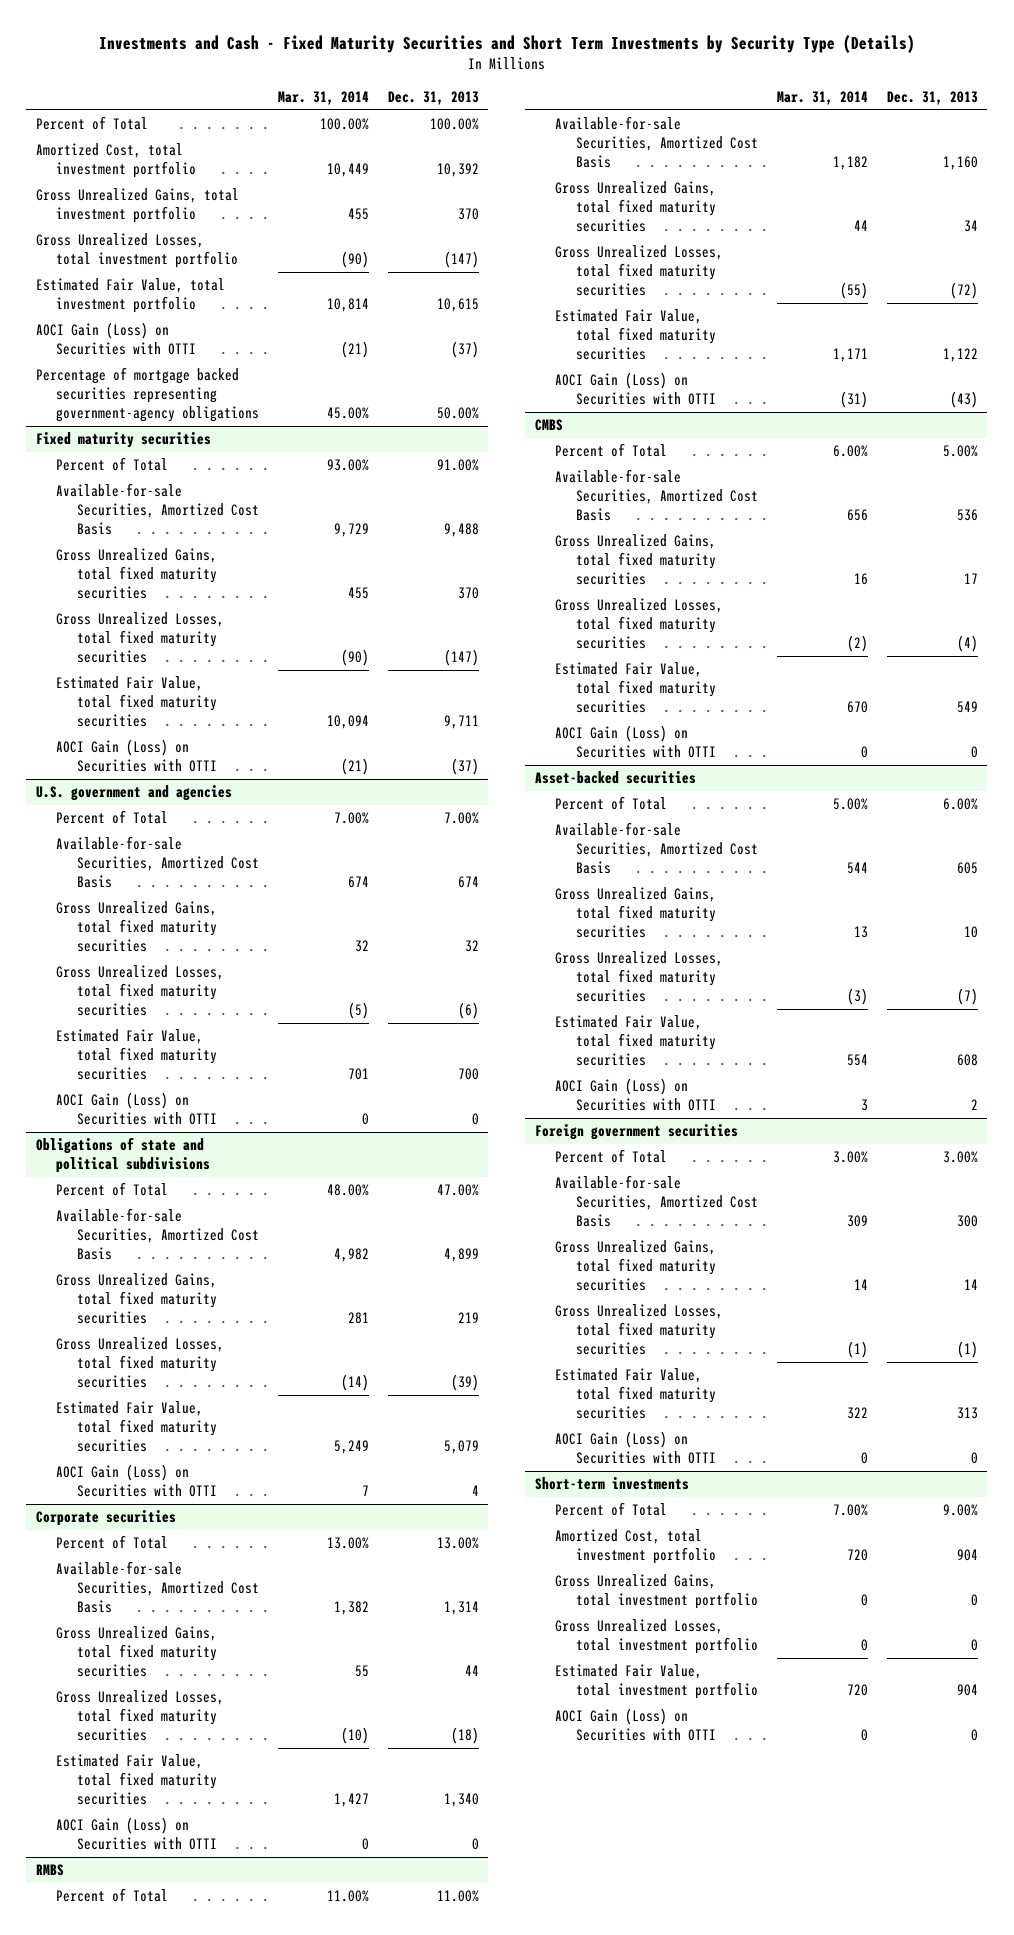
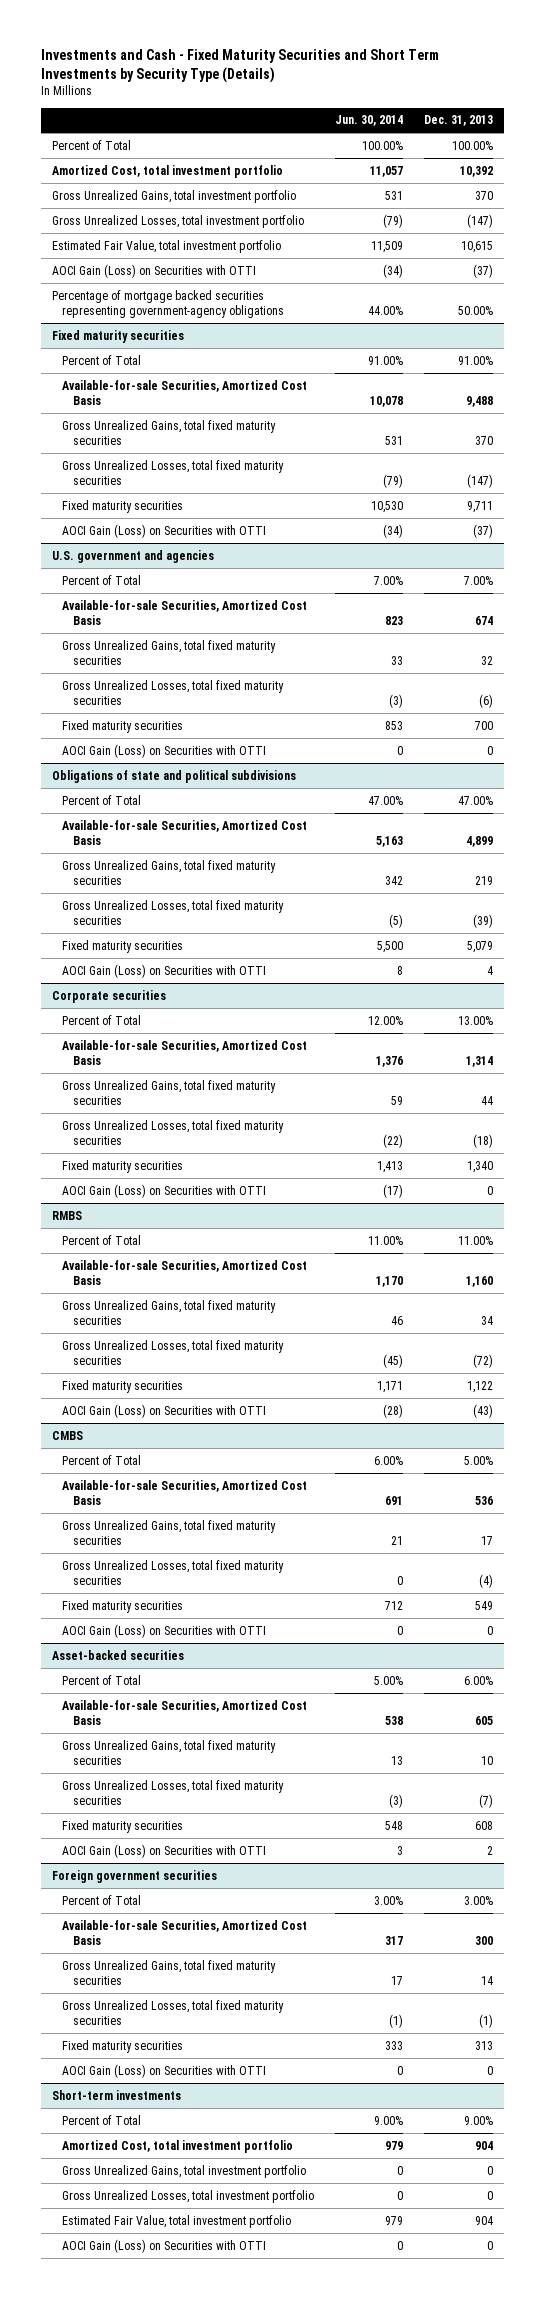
- | Mar. 31, 2014 | Dec. 31, 2013
+ | Jun. 30, 2014 | Dec. 31, 2013
@ Fixed maturity securities
- Estimated Fair Value, total fixed maturity securities | 10,094 | 9,711
+ Fixed maturity securities | 10,530 | 9,711
@ U.S. government and agencies
- Estimated Fair Value, total fixed maturity securities | 701 | 700
+ Fixed maturity securities | 853 | 700
@ Obligations of state and political subdivisions
- Estimated Fair Value, total fixed maturity securities | 5,249 | 5,079
+ Fixed maturity securities | 5,500 | 5,079
@ Corporate securities
- Estimated Fair Value, total fixed maturity securities | 1,427 | 1,340
+ Fixed maturity securities | 1,413 | 1,340
@ RMBS
- Estimated Fair Value, total fixed maturity securities | 1,171 | 1,122
+ Fixed maturity securities | 1,171 | 1,122
@ CMBS
- Estimated Fair Value, total fixed maturity securities | 670 | 549
+ Fixed maturity securities | 712 | 549
@ Asset-backed securities
- Estimated Fair Value, total fixed maturity securities | 554 | 608
+ Fixed maturity securities | 548 | 608
@ Foreign government securities
- Estimated Fair Value, total fixed maturity securities | 322 | 313
+ Fixed maturity securities | 333 | 313

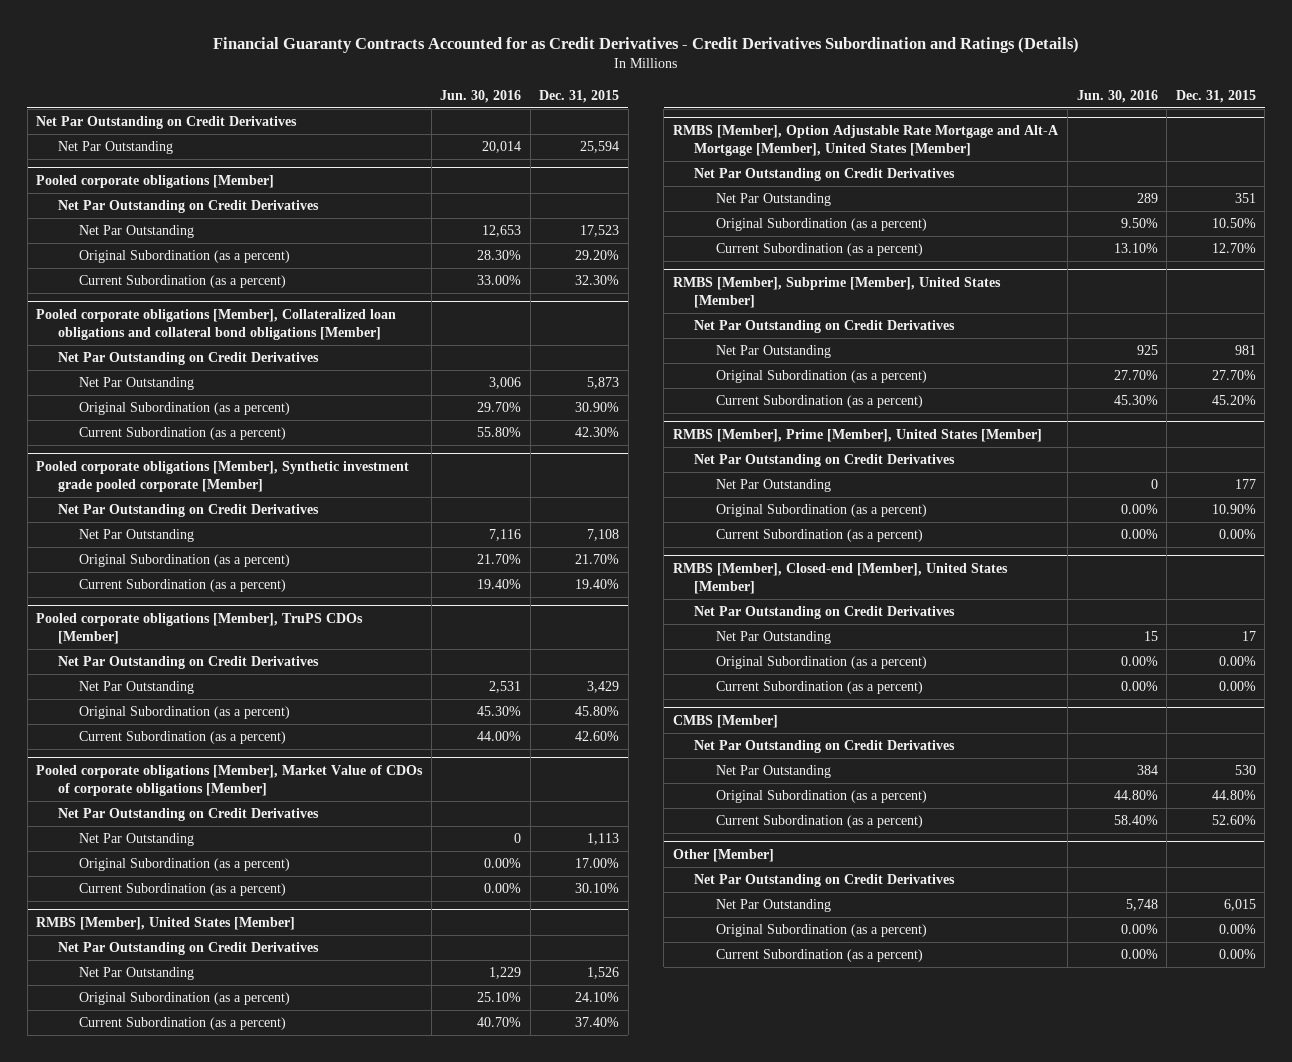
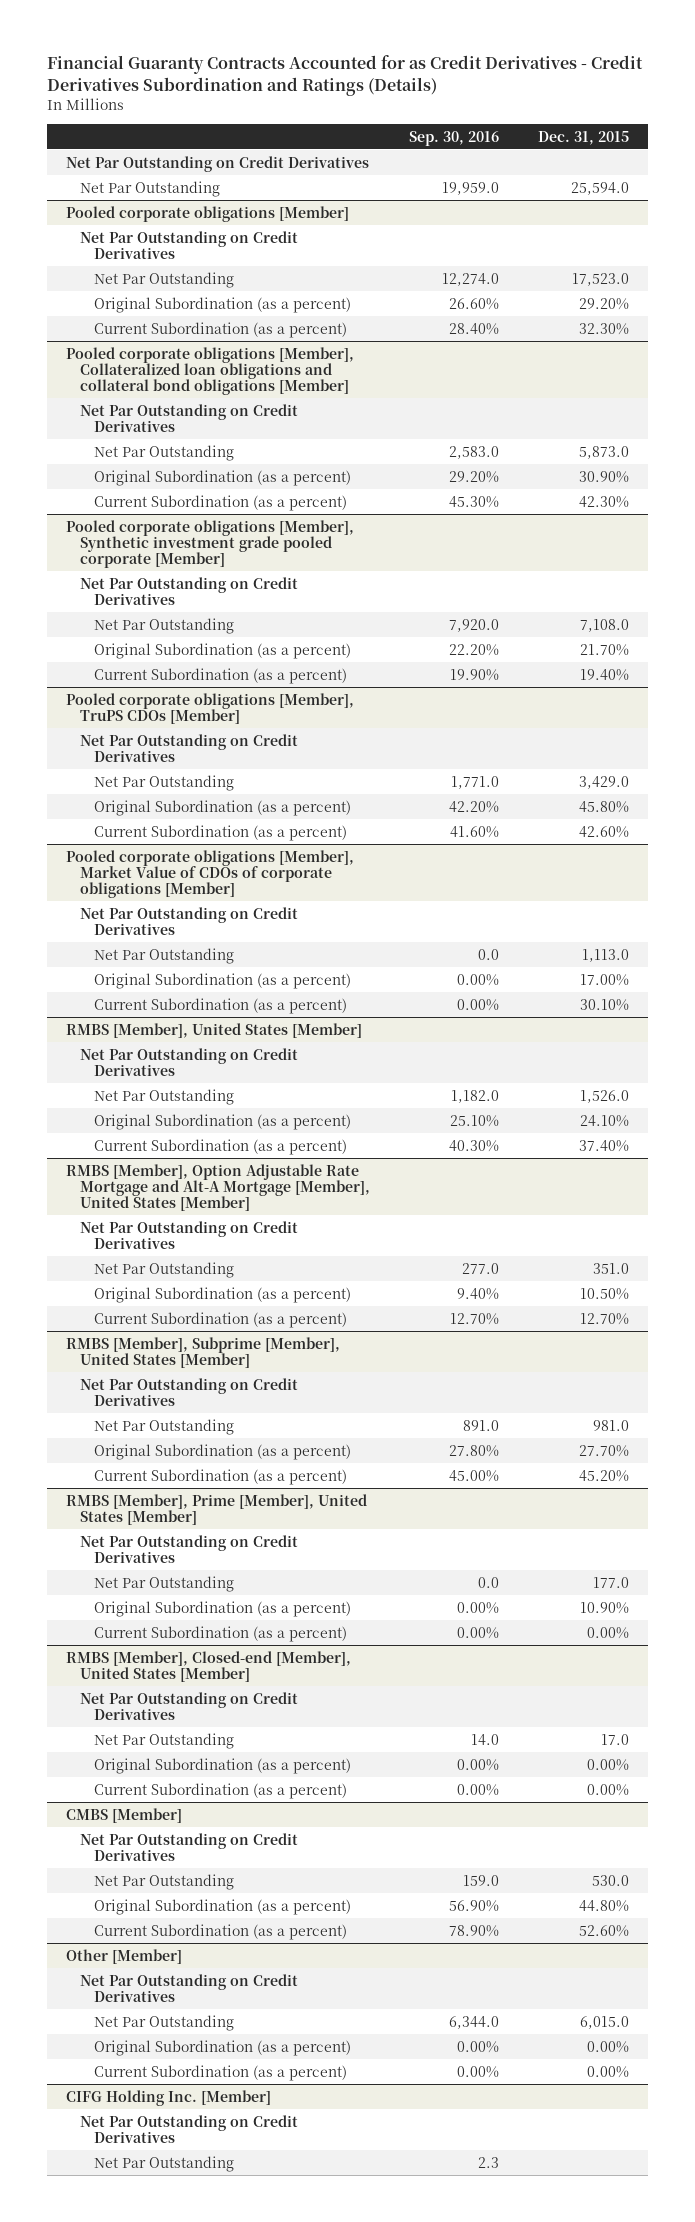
- | Jun. 30, 2016 | Dec. 31, 2015
+ | Sep. 30, 2016 | Dec. 31, 2015
- Net Par Outstanding | 20,014 | 25,594
+ Net Par Outstanding | 19,959.0 | 25,594.0
@ Pooled corporate obligations [Member]
- Net Par Outstanding | 12,653 | 17,523
+ Net Par Outstanding | 12,274.0 | 17,523.0
@ Pooled corporate obligations [Member], Collateralized loan obligations and collateral bond obligations [Member]
- Net Par Outstanding | 3,006 | 5,873
+ Net Par Outstanding | 2,583.0 | 5,873.0
@ Pooled corporate obligations [Member], Synthetic investment grade pooled corporate [Member]
- Net Par Outstanding | 7,116 | 7,108
+ Net Par Outstanding | 7,920.0 | 7,108.0
@ Pooled corporate obligations [Member], TruPS CDOs [Member]
- Net Par Outstanding | 2,531 | 3,429
+ Net Par Outstanding | 1,771.0 | 3,429.0
@ Pooled corporate obligations [Member], Market Value of CDOs of corporate obligations [Member]
- Net Par Outstanding | 0 | 1,113
+ Net Par Outstanding | 0.0 | 1,113.0
@ RMBS [Member], United States [Member]
- Net Par Outstanding | 1,229 | 1,526
+ Net Par Outstanding | 1,182.0 | 1,526.0
@ RMBS [Member], Option Adjustable Rate Mortgage and Alt-A Mortgage [Member], United States [Member]
- Net Par Outstanding | 289 | 351
+ Net Par Outstanding | 277.0 | 351.0
@ RMBS [Member], Subprime [Member], United States [Member]
- Net Par Outstanding | 925 | 981
+ Net Par Outstanding | 891.0 | 981.0
@ RMBS [Member], Prime [Member], United States [Member]
- Net Par Outstanding | 0 | 177
+ Net Par Outstanding | 0.0 | 177.0
@ RMBS [Member], Closed-end [Member], United States [Member]
- Net Par Outstanding | 15 | 17
+ Net Par Outstanding | 14.0 | 17.0
@ CMBS [Member]
- Net Par Outstanding | 384 | 530
+ Net Par Outstanding | 159.0 | 530.0
@ Other [Member]
- Net Par Outstanding | 5,748 | 6,015
+ Net Par Outstanding | 6,344.0 | 6,015.0
+ CIFG Holding Inc. [Member]
+ Net Par Outstanding on Credit Derivatives
+ Net Par Outstanding | 2.3 |

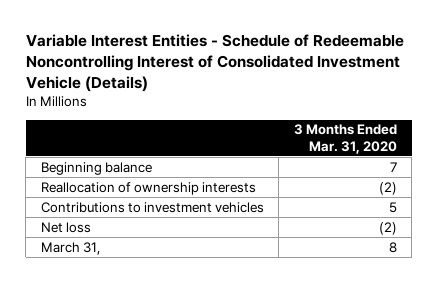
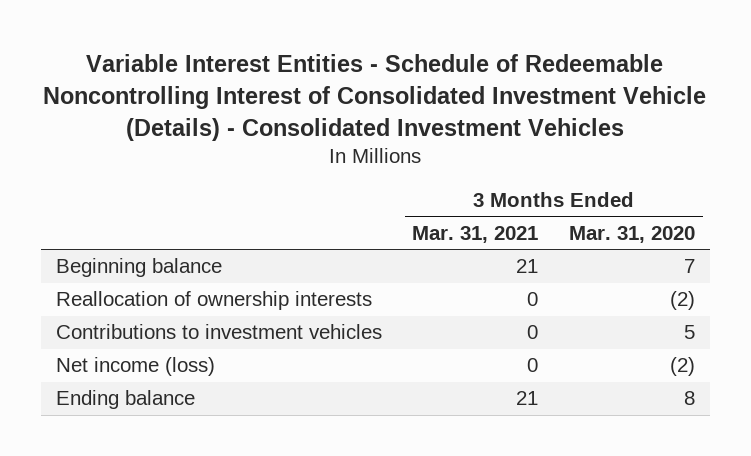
- Variable Interest Entities - Schedule of Redeemable Noncontrolling Interest of Consolidated Investment Vehicle (Details)
+ Variable Interest Entities - Schedule of Redeemable Noncontrolling Interest of Consolidated Investment Vehicle (Details) - Consolidated Investment Vehicles
- | 3 Months Ended Mar. 31, 2020
+ | 3 Months Ended Mar. 31, 2021 | 3 Months Ended Mar. 31, 2020
- Net loss | (2)
- March 31, | 8
+ Net income (loss) | 0 | (2)
+ Ending balance | 21 | 8

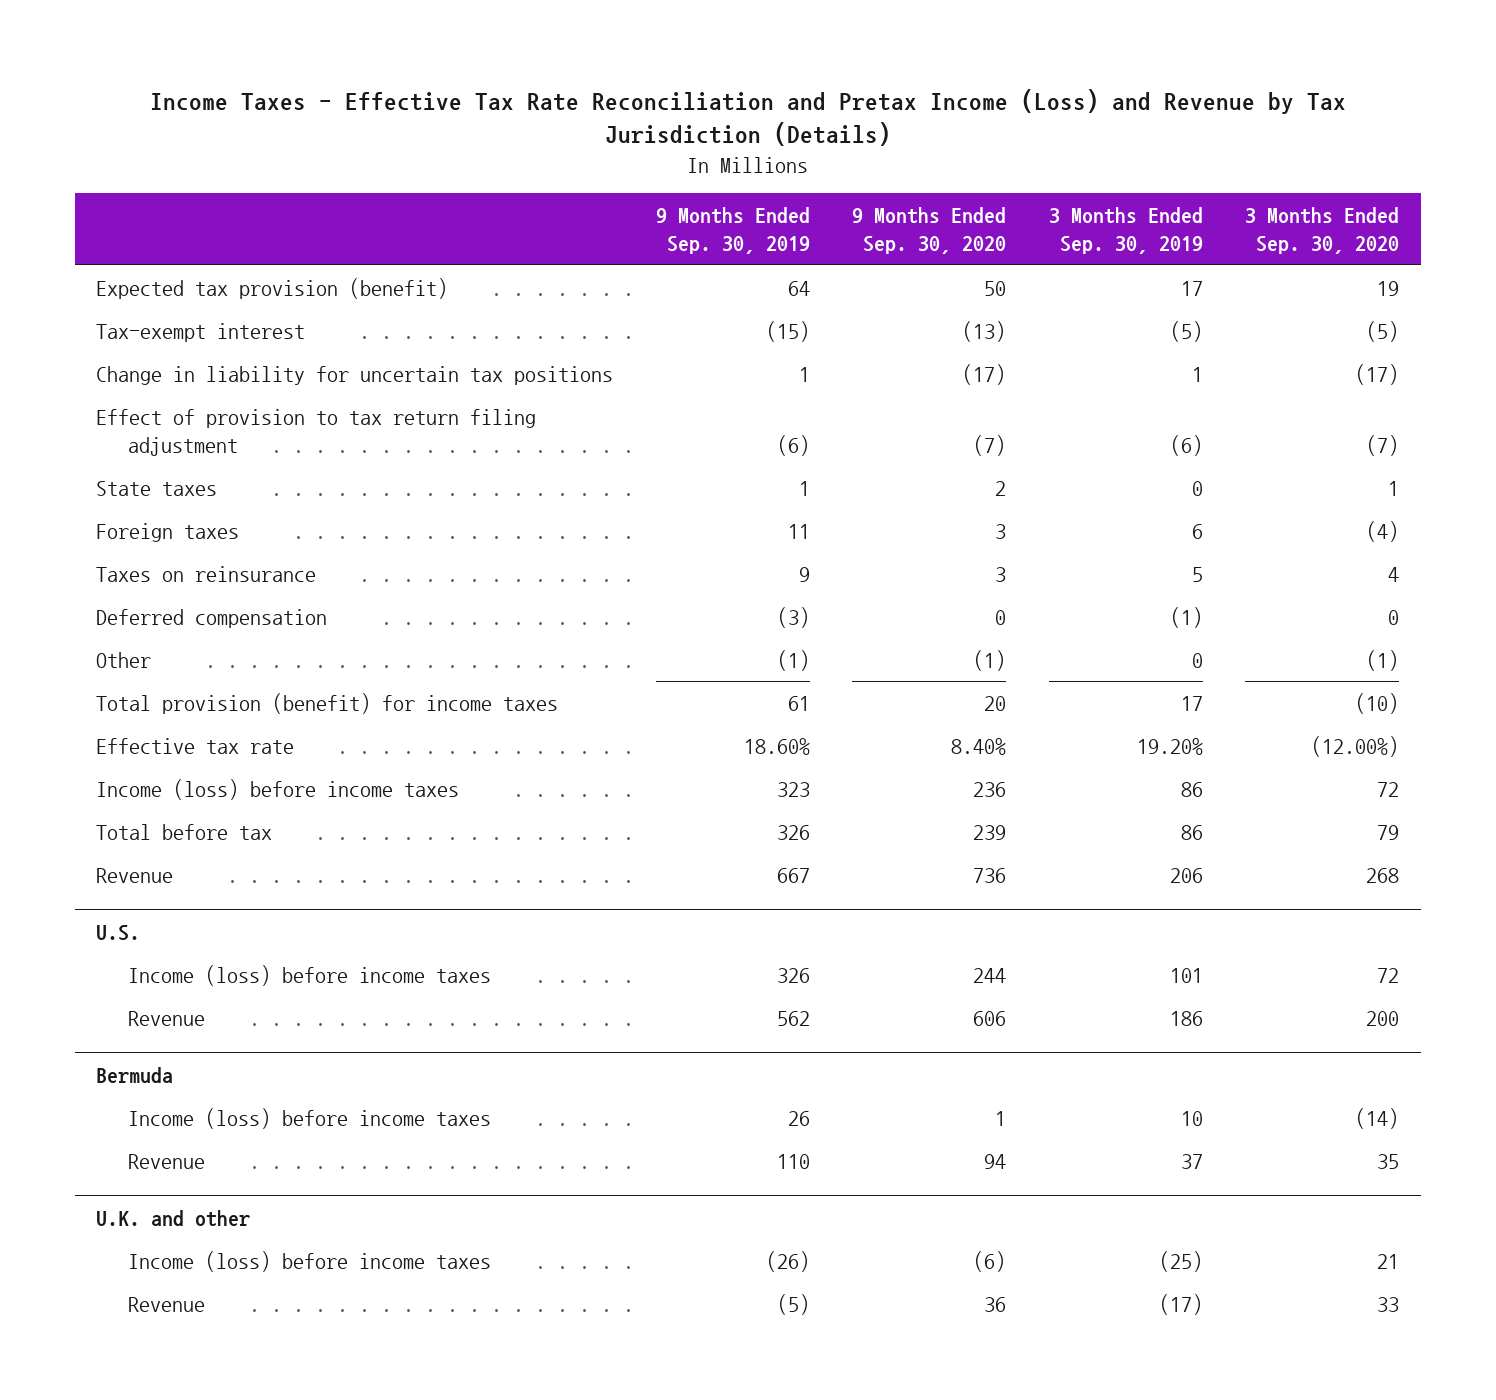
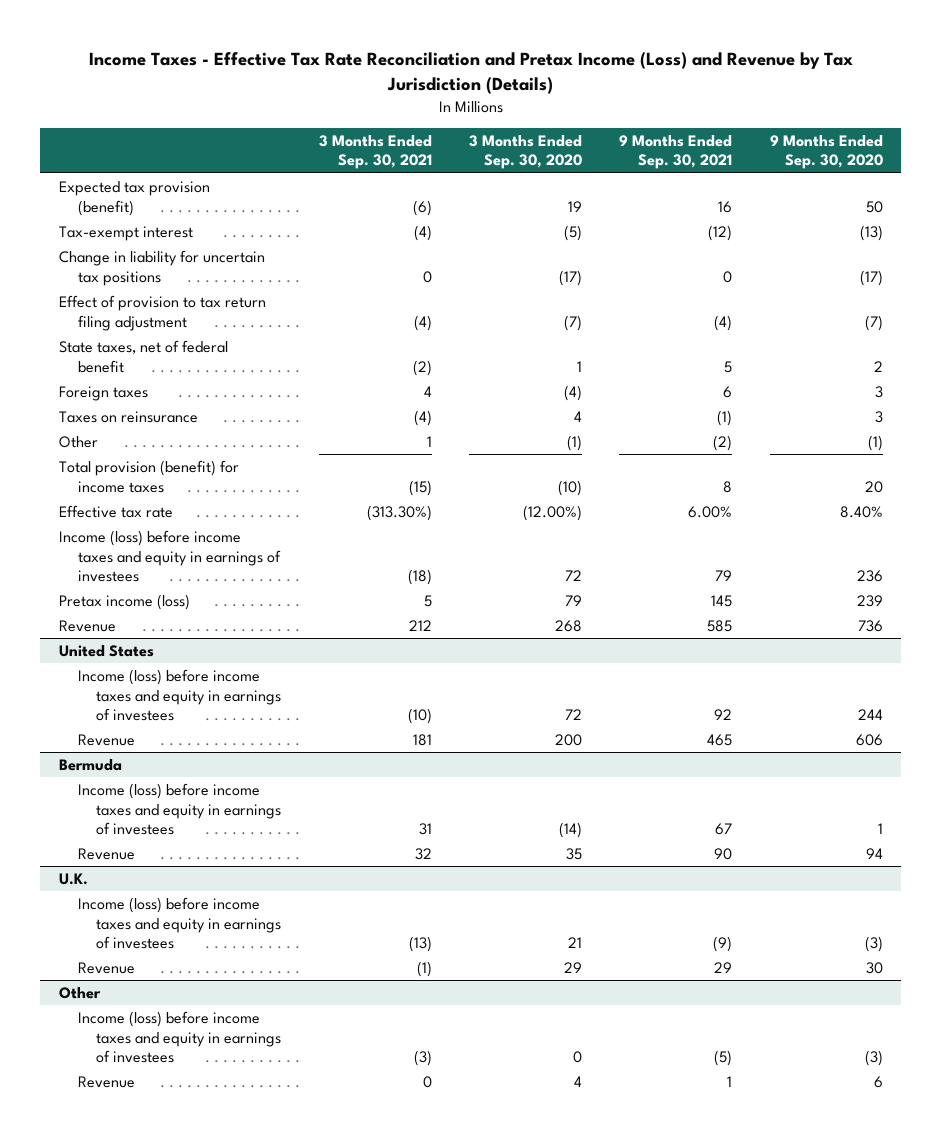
- | 9 Months Ended Sep. 30, 2019 | 9 Months Ended Sep. 30, 2020 | 3 Months Ended Sep. 30, 2019 | 3 Months Ended Sep. 30, 2020
+ | 3 Months Ended Sep. 30, 2021 | 3 Months Ended Sep. 30, 2020 | 9 Months Ended Sep. 30, 2021 | 9 Months Ended Sep. 30, 2020
- State taxes | 1 | 2 | 0 | 1
+ State taxes, net of federal benefit | (2) | 1 | 5 | 2
- Deferred compensation | (3) | 0 | (1) | 0
- Income (loss) before income taxes | 323 | 236 | 86 | 72
- Total before tax | 326 | 239 | 86 | 79
+ Income (loss) before income taxes and equity in earnings of investees | (18) | 72 | 79 | 236
+ Pretax income (loss) | 5 | 79 | 145 | 239
- U.S.
- Income (loss) before income taxes | 326 | 244 | 101 | 72
+ United States
+ Income (loss) before income taxes and equity in earnings of investees | (10) | 72 | 92 | 244
@ Bermuda
- Income (loss) before income taxes | 26 | 1 | 10 | (14)
+ Income (loss) before income taxes and equity in earnings of investees | 31 | (14) | 67 | 1
- U.K. and other
- Income (loss) before income taxes | (26) | (6) | (25) | 21
- Revenue | (5) | 36 | (17) | 33
+ U.K.
+ Income (loss) before income taxes and equity in earnings of investees | (13) | 21 | (9) | (3)
+ Revenue | (1) | 29 | 29 | 30
+ Other
+ Income (loss) before income taxes and equity in earnings of investees | (3) | 0 | (5) | (3)
+ Revenue | 0 | 4 | 1 | 6

